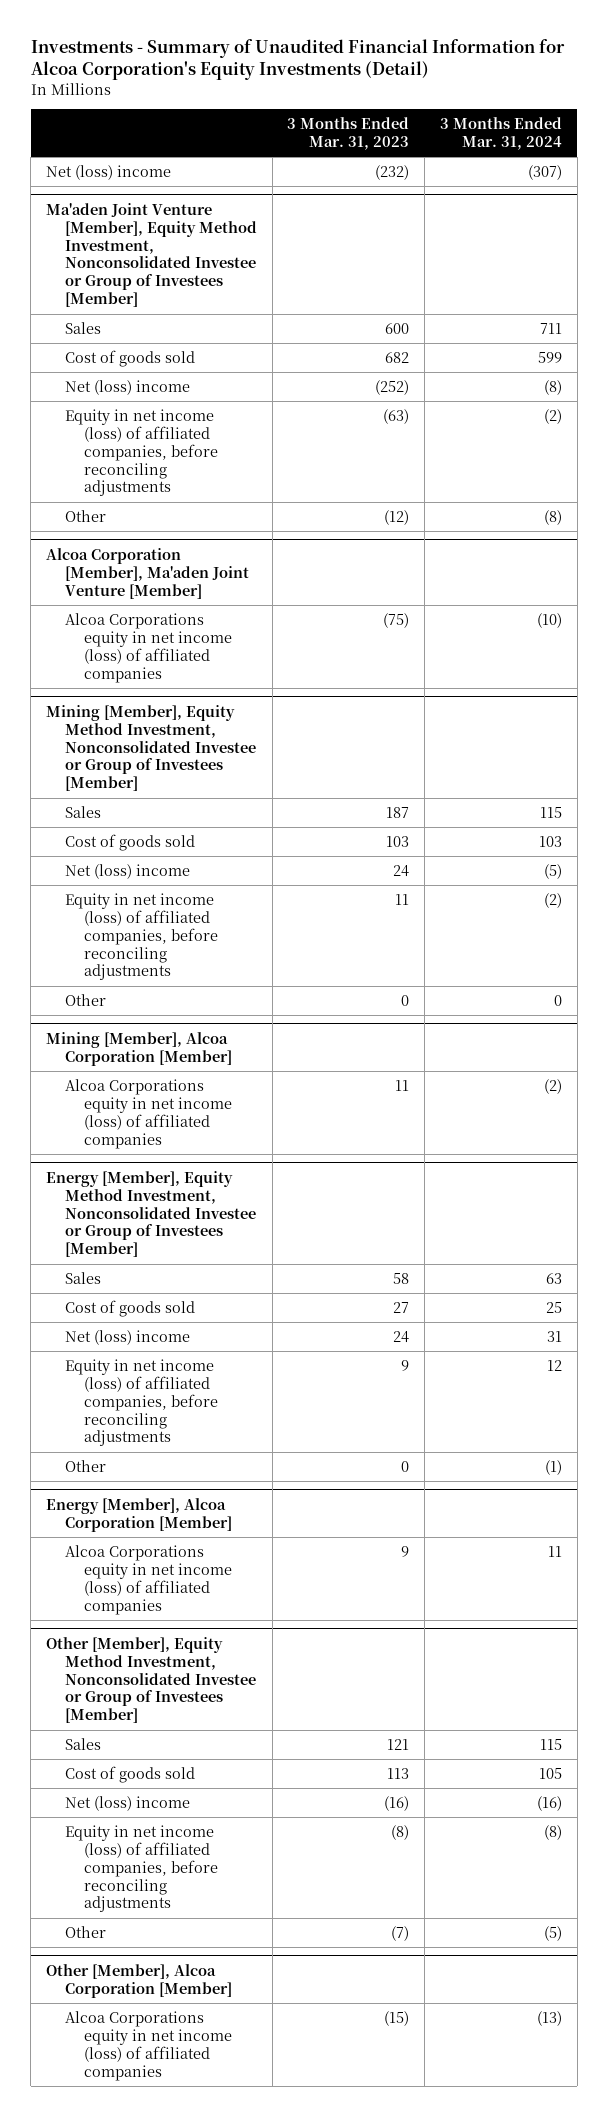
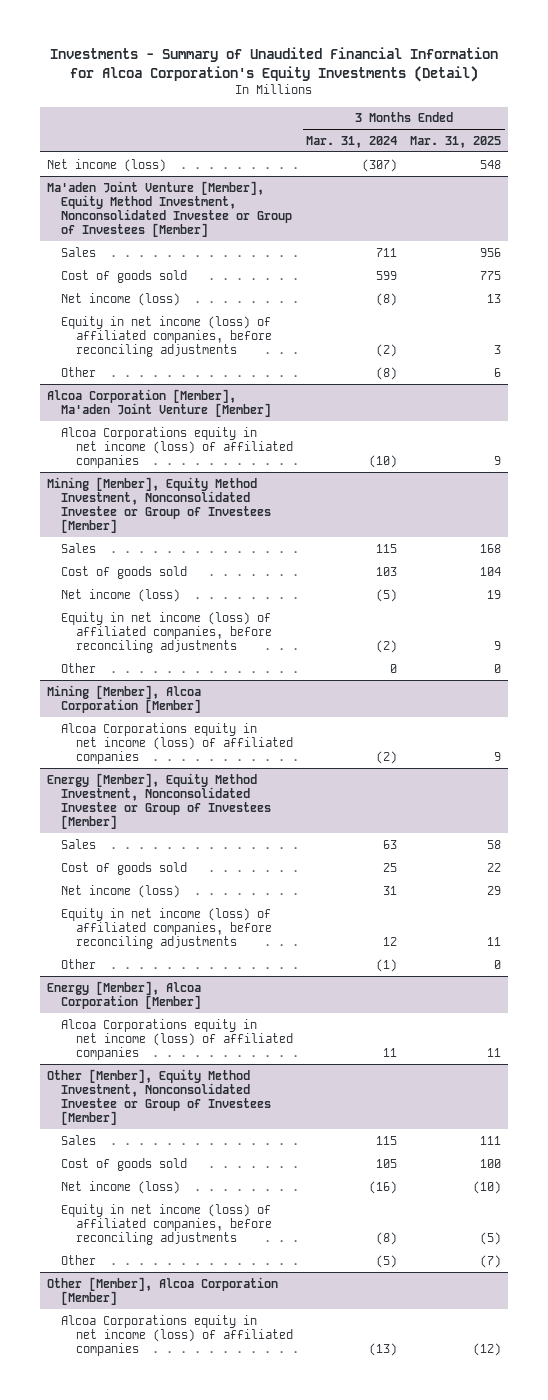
- | 3 Months Ended Mar. 31, 2023 | 3 Months Ended Mar. 31, 2024
+ | 3 Months Ended Mar. 31, 2024 | 3 Months Ended Mar. 31, 2025
- Net (loss) income | (232) | (307)
+ Net income (loss) | (307) | 548
@ Ma'aden Joint Venture [Member], Equity Method Investment, Nonconsolidated Investee or Group of Investees [Member]
- Net (loss) income | (252) | (8)
+ Net income (loss) | (8) | 13
@ Mining [Member], Equity Method Investment, Nonconsolidated Investee or Group of Investees [Member]
- Net (loss) income | 24 | (5)
+ Net income (loss) | (5) | 19
@ Energy [Member], Equity Method Investment, Nonconsolidated Investee or Group of Investees [Member]
- Net (loss) income | 24 | 31
+ Net income (loss) | 31 | 29
@ Other [Member], Equity Method Investment, Nonconsolidated Investee or Group of Investees [Member]
- Net (loss) income | (16) | (16)
+ Net income (loss) | (16) | (10)

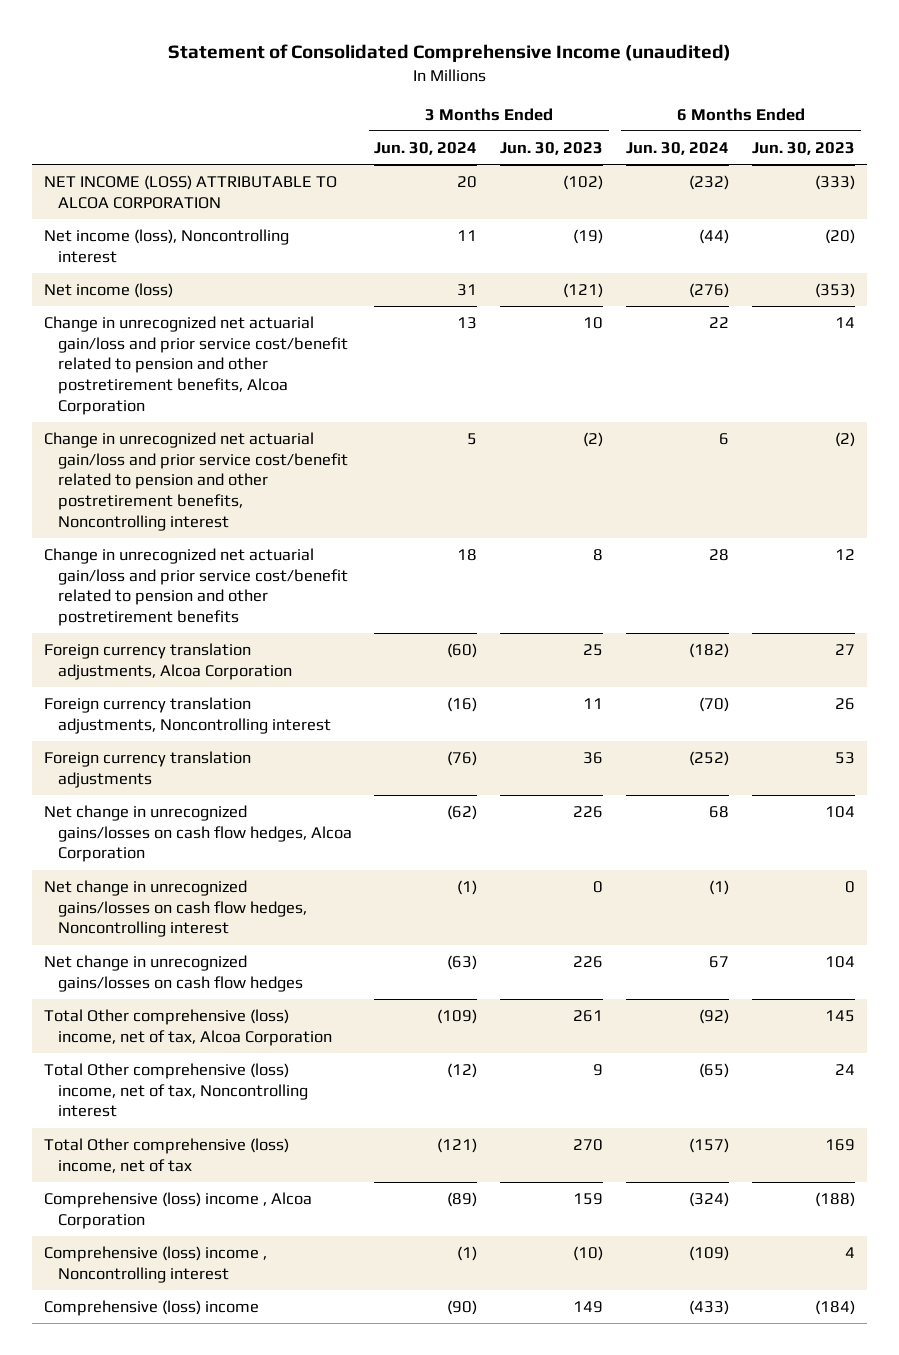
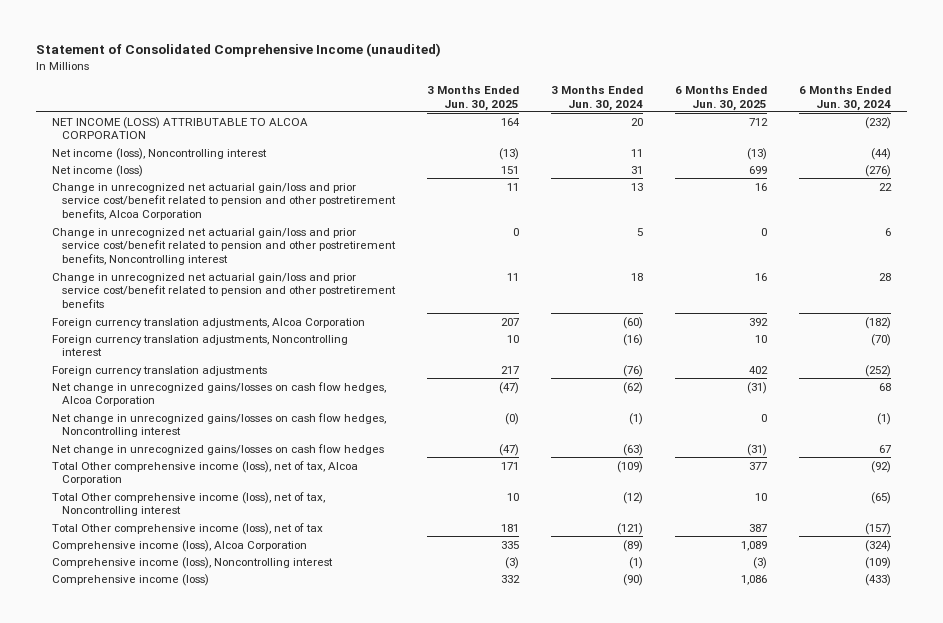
- | 3 Months Ended Jun. 30, 2024 | 3 Months Ended Jun. 30, 2023 | 6 Months Ended Jun. 30, 2024 | 6 Months Ended Jun. 30, 2023
+ | 3 Months Ended Jun. 30, 2025 | 3 Months Ended Jun. 30, 2024 | 6 Months Ended Jun. 30, 2025 | 6 Months Ended Jun. 30, 2024
- Total Other comprehensive (loss) income, net of tax, Alcoa Corporation | (109) | 261 | (92) | 145
- Total Other comprehensive (loss) income, net of tax, Noncontrolling interest | (12) | 9 | (65) | 24
- Total Other comprehensive (loss) income, net of tax | (121) | 270 | (157) | 169
- Comprehensive (loss) income , Alcoa Corporation | (89) | 159 | (324) | (188)
- Comprehensive (loss) income , Noncontrolling interest | (1) | (10) | (109) | 4
- Comprehensive (loss) income | (90) | 149 | (433) | (184)
+ Total Other comprehensive income (loss), net of tax, Alcoa Corporation | 171 | (109) | 377 | (92)
+ Total Other comprehensive income (loss), net of tax, Noncontrolling interest | 10 | (12) | 10 | (65)
+ Total Other comprehensive income (loss), net of tax | 181 | (121) | 387 | (157)
+ Comprehensive income (loss), Alcoa Corporation | 335 | (89) | 1,089 | (324)
+ Comprehensive income (loss), Noncontrolling interest | (3) | (1) | (3) | (109)
+ Comprehensive income (loss) | 332 | (90) | 1,086 | (433)

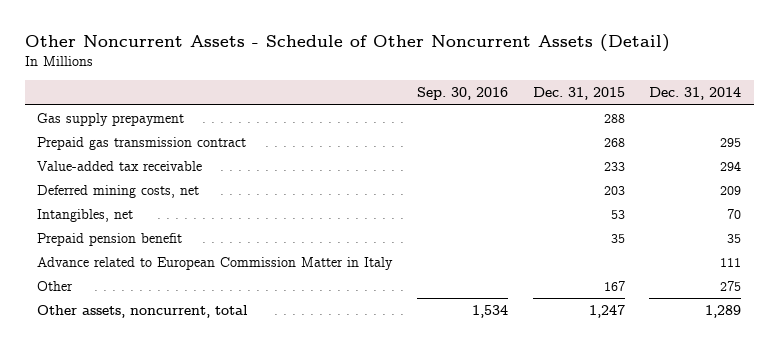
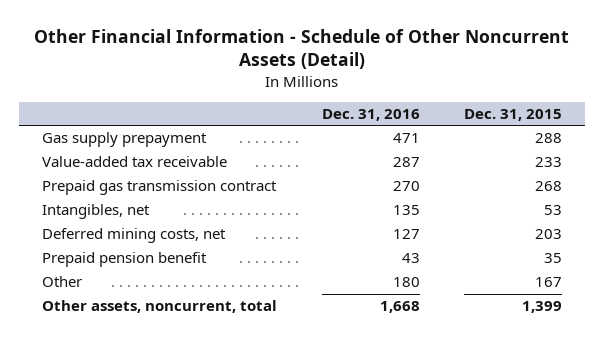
- Other Noncurrent Assets - Schedule of Other Noncurrent Assets (Detail)
+ Other Financial Information - Schedule of Other Noncurrent Assets (Detail)
- | Sep. 30, 2016 | Dec. 31, 2015 | Dec. 31, 2014
+ | Dec. 31, 2016 | Dec. 31, 2015
moved down: Prepaid gas transmission contract | 270 | 268
moved down: Deferred mining costs, net | 127 | 203
- Advance related to European Commission Matter in Italy | | | 111
- Other assets, noncurrent, total | 1,534 | 1,247 | 1,289
+ Other assets, noncurrent, total | 1,668 | 1,399

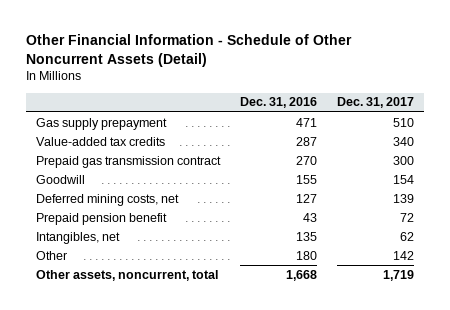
- | Dec. 31, 2016 | Dec. 31, 2015
+ | Dec. 31, 2016 | Dec. 31, 2017
- Value-added tax receivable | 287 | 233
+ Value-added tax credits | 287 | 340
+ Goodwill | 155 | 154
moved down: Intangibles, net | 135 | 62

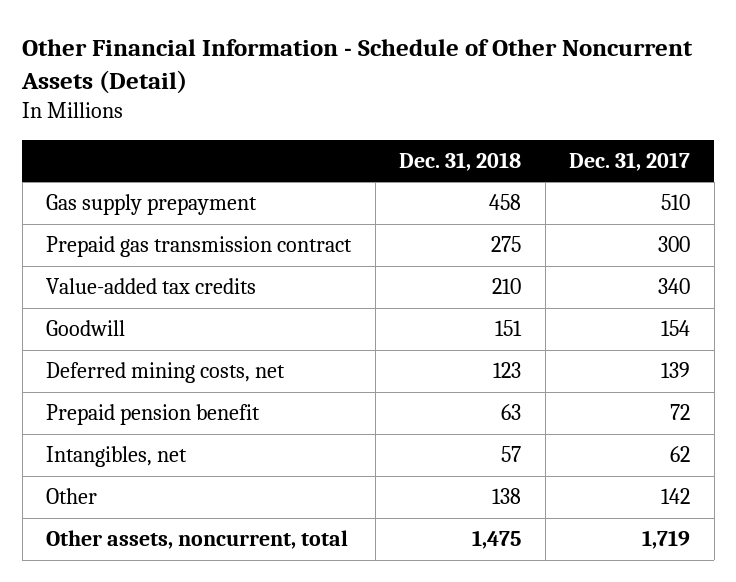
- | Dec. 31, 2016 | Dec. 31, 2017
+ | Dec. 31, 2018 | Dec. 31, 2017
moved down: Value-added tax credits | 210 | 340

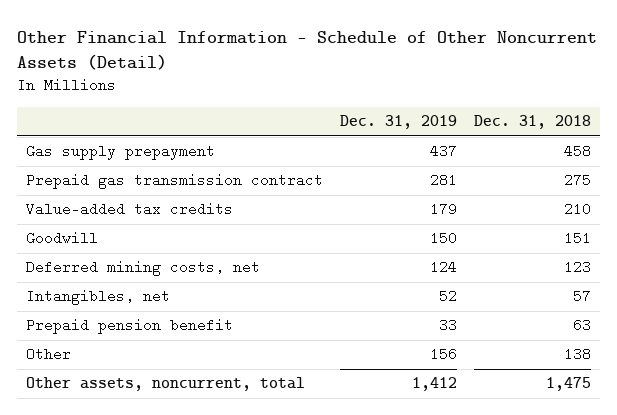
- | Dec. 31, 2018 | Dec. 31, 2017
+ | Dec. 31, 2019 | Dec. 31, 2018
moved down: Prepaid pension benefit | 33 | 63

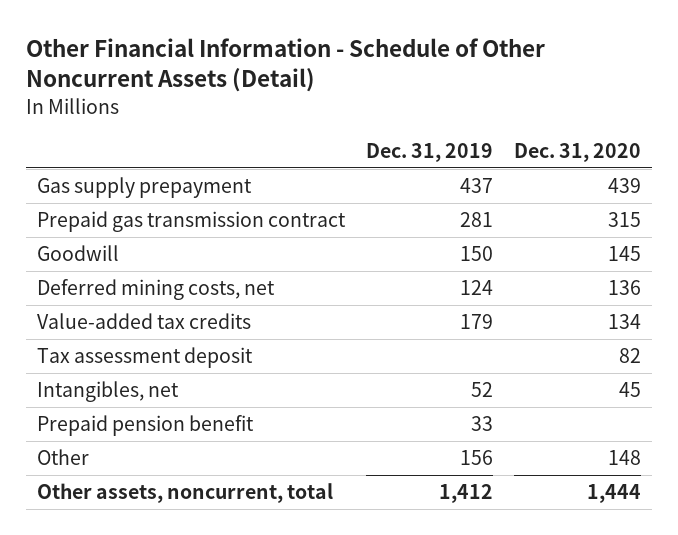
- | Dec. 31, 2019 | Dec. 31, 2018
+ | Dec. 31, 2019 | Dec. 31, 2020
moved down: Value-added tax credits | 179 | 134
+ Tax assessment deposit | | 82

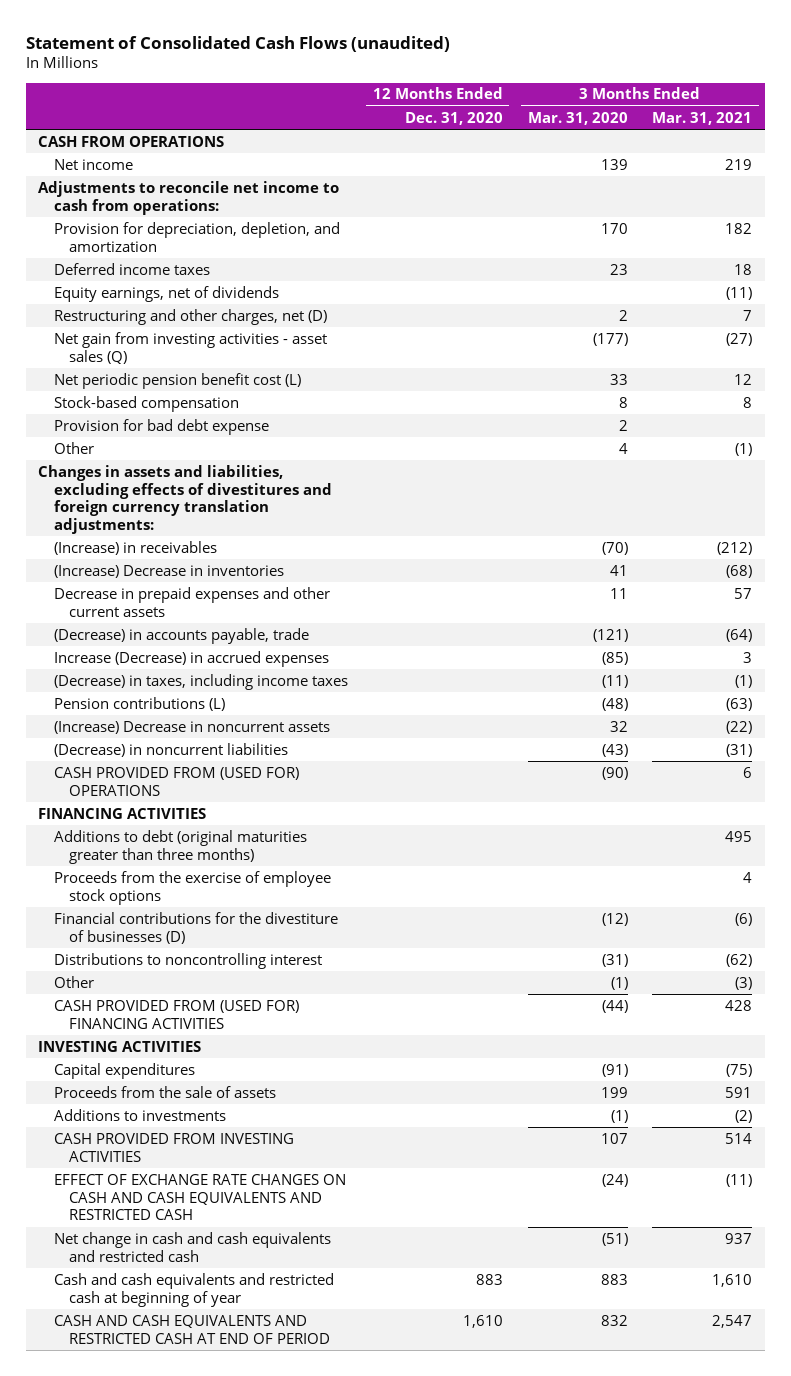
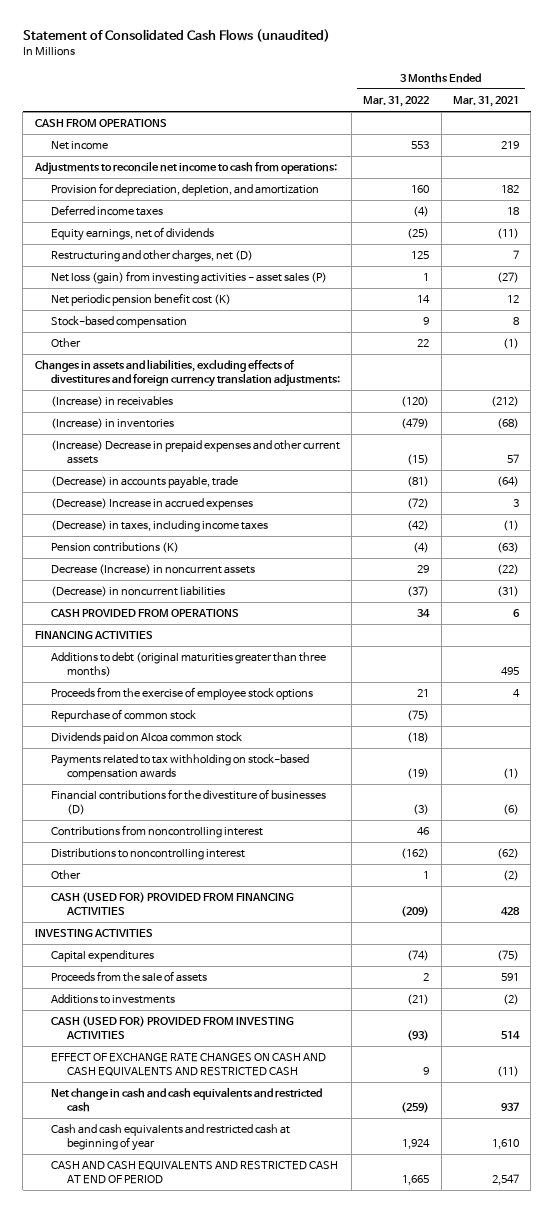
- | 12 Months Ended Dec. 31, 2020 | 3 Months Ended Mar. 31, 2020 | 3 Months Ended Mar. 31, 2021
+ | 3 Months Ended Mar. 31, 2022 | 3 Months Ended Mar. 31, 2021
- Net gain from investing activities - asset sales (Q) | | (177) | (27)
- Net periodic pension benefit cost (L) | | 33 | 12
+ Net loss (gain) from investing activities - asset sales (P) | 1 | (27)
+ Net periodic pension benefit cost (K) | 14 | 12
- Provision for bad debt expense | | 2 |
- (Increase) Decrease in inventories | | 41 | (68)
- Decrease in prepaid expenses and other current assets | | 11 | 57
+ (Increase) in inventories | (479) | (68)
+ (Increase) Decrease in prepaid expenses and other current assets | (15) | 57
- Increase (Decrease) in accrued expenses | | (85) | 3
+ (Decrease) Increase in accrued expenses | (72) | 3
- Pension contributions (L) | | (48) | (63)
- (Increase) Decrease in noncurrent assets | | 32 | (22)
+ Pension contributions (K) | (4) | (63)
+ Decrease (Increase) in noncurrent assets | 29 | (22)
- CASH PROVIDED FROM (USED FOR) OPERATIONS | | (90) | 6
+ CASH PROVIDED FROM OPERATIONS | 34 | 6
+ Repurchase of common stock | (75) |
+ Dividends paid on Alcoa common stock | (18) |
+ Payments related to tax withholding on stock-based compensation awards | (19) | (1)
+ Contributions from noncontrolling interest | 46 |
- Other | | (1) | (3)
- CASH PROVIDED FROM (USED FOR) FINANCING ACTIVITIES | | (44) | 428
+ Other | 1 | (2)
+ CASH (USED FOR) PROVIDED FROM FINANCING ACTIVITIES | (209) | 428
- CASH PROVIDED FROM INVESTING ACTIVITIES | | 107 | 514
+ CASH (USED FOR) PROVIDED FROM INVESTING ACTIVITIES | (93) | 514

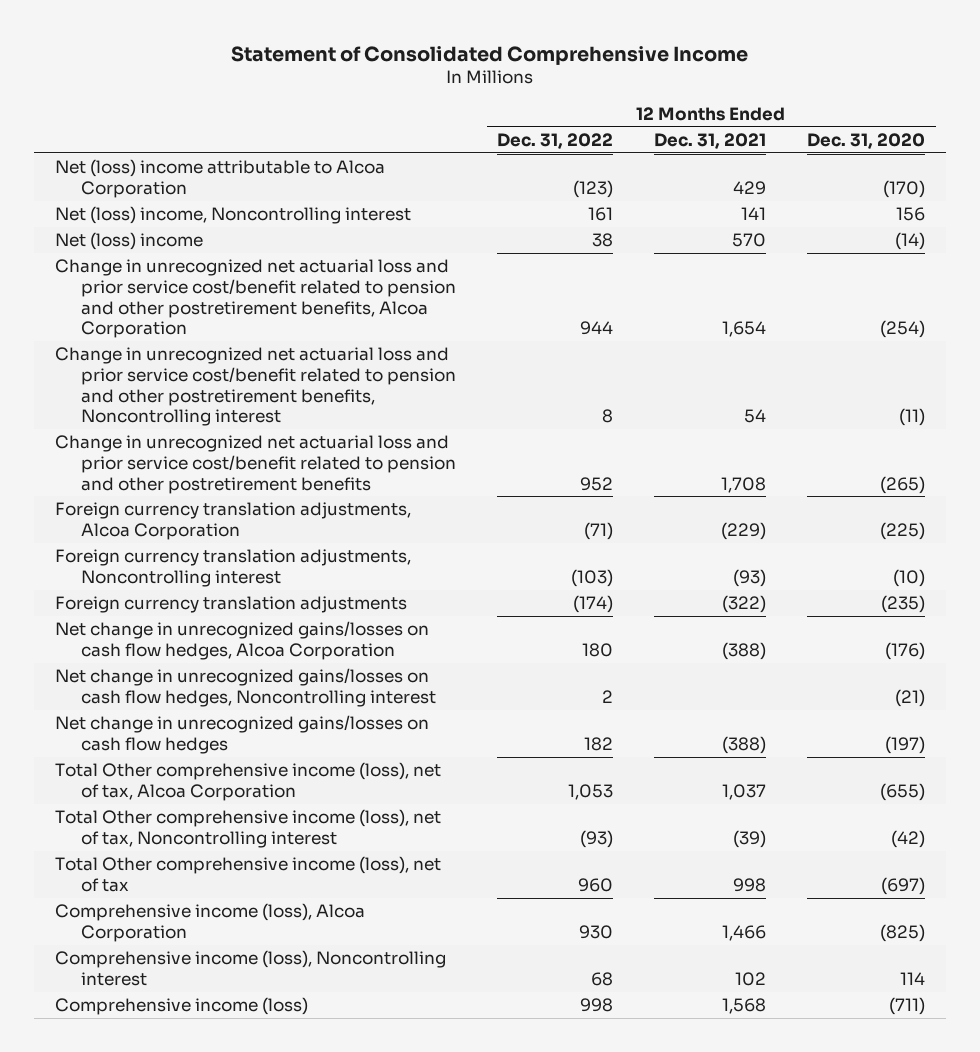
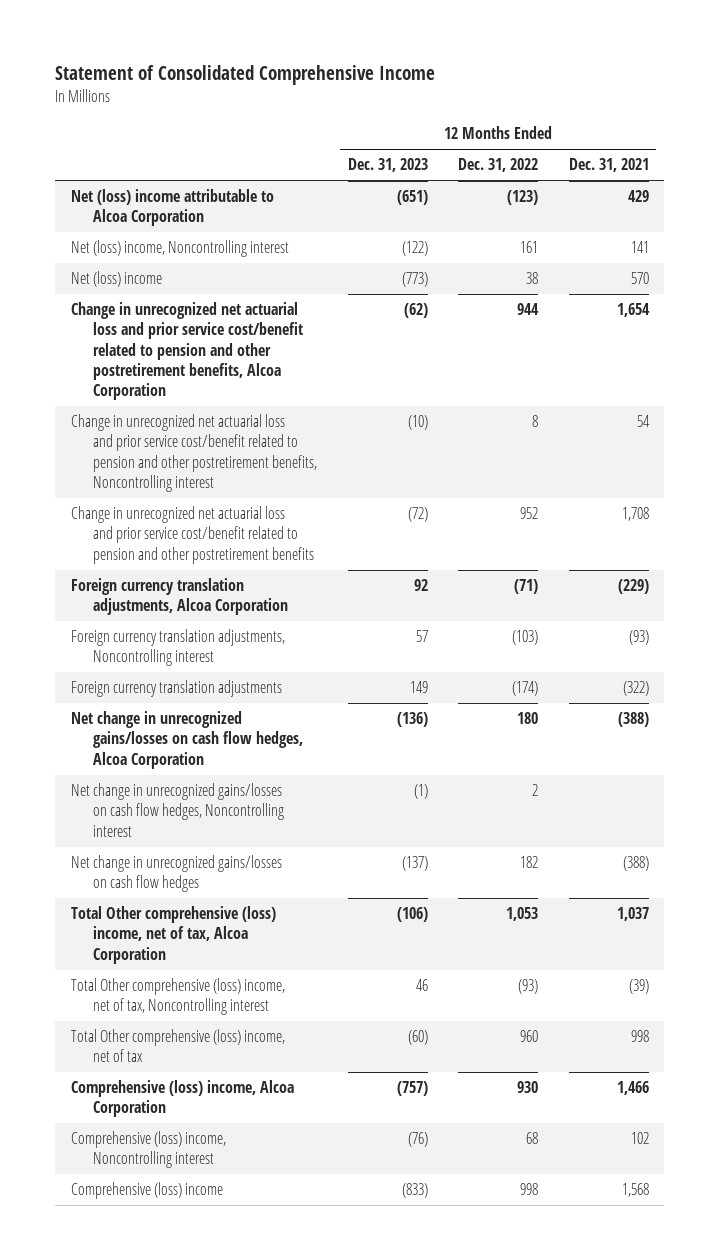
- | 12 Months Ended Dec. 31, 2022 | 12 Months Ended Dec. 31, 2021 | 12 Months Ended Dec. 31, 2020
+ | 12 Months Ended Dec. 31, 2023 | 12 Months Ended Dec. 31, 2022 | 12 Months Ended Dec. 31, 2021
- Total Other comprehensive income (loss), net of tax, Alcoa Corporation | 1,053 | 1,037 | (655)
- Total Other comprehensive income (loss), net of tax, Noncontrolling interest | (93) | (39) | (42)
- Total Other comprehensive income (loss), net of tax | 960 | 998 | (697)
- Comprehensive income (loss), Alcoa Corporation | 930 | 1,466 | (825)
- Comprehensive income (loss), Noncontrolling interest | 68 | 102 | 114
- Comprehensive income (loss) | 998 | 1,568 | (711)
+ Total Other comprehensive (loss) income, net of tax, Alcoa Corporation | (106) | 1,053 | 1,037
+ Total Other comprehensive (loss) income, net of tax, Noncontrolling interest | 46 | (93) | (39)
+ Total Other comprehensive (loss) income, net of tax | (60) | 960 | 998
+ Comprehensive (loss) income, Alcoa Corporation | (757) | 930 | 1,466
+ Comprehensive (loss) income, Noncontrolling interest | (76) | 68 | 102
+ Comprehensive (loss) income | (833) | 998 | 1,568

